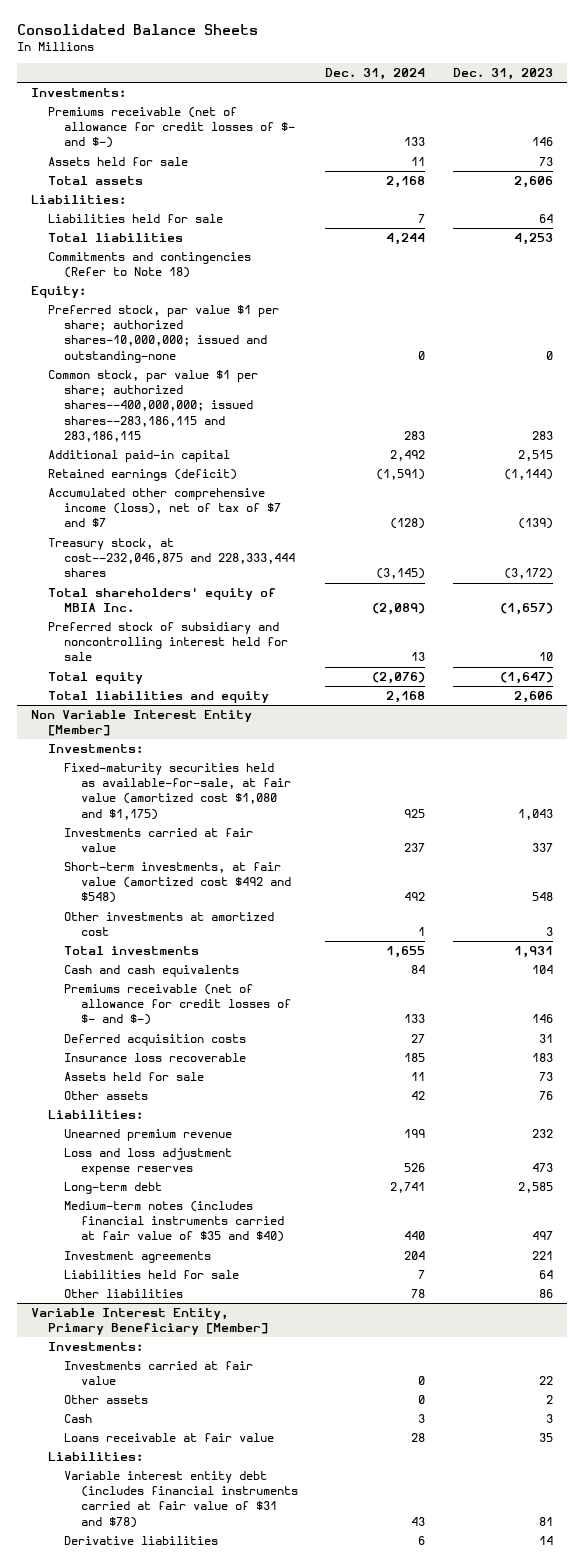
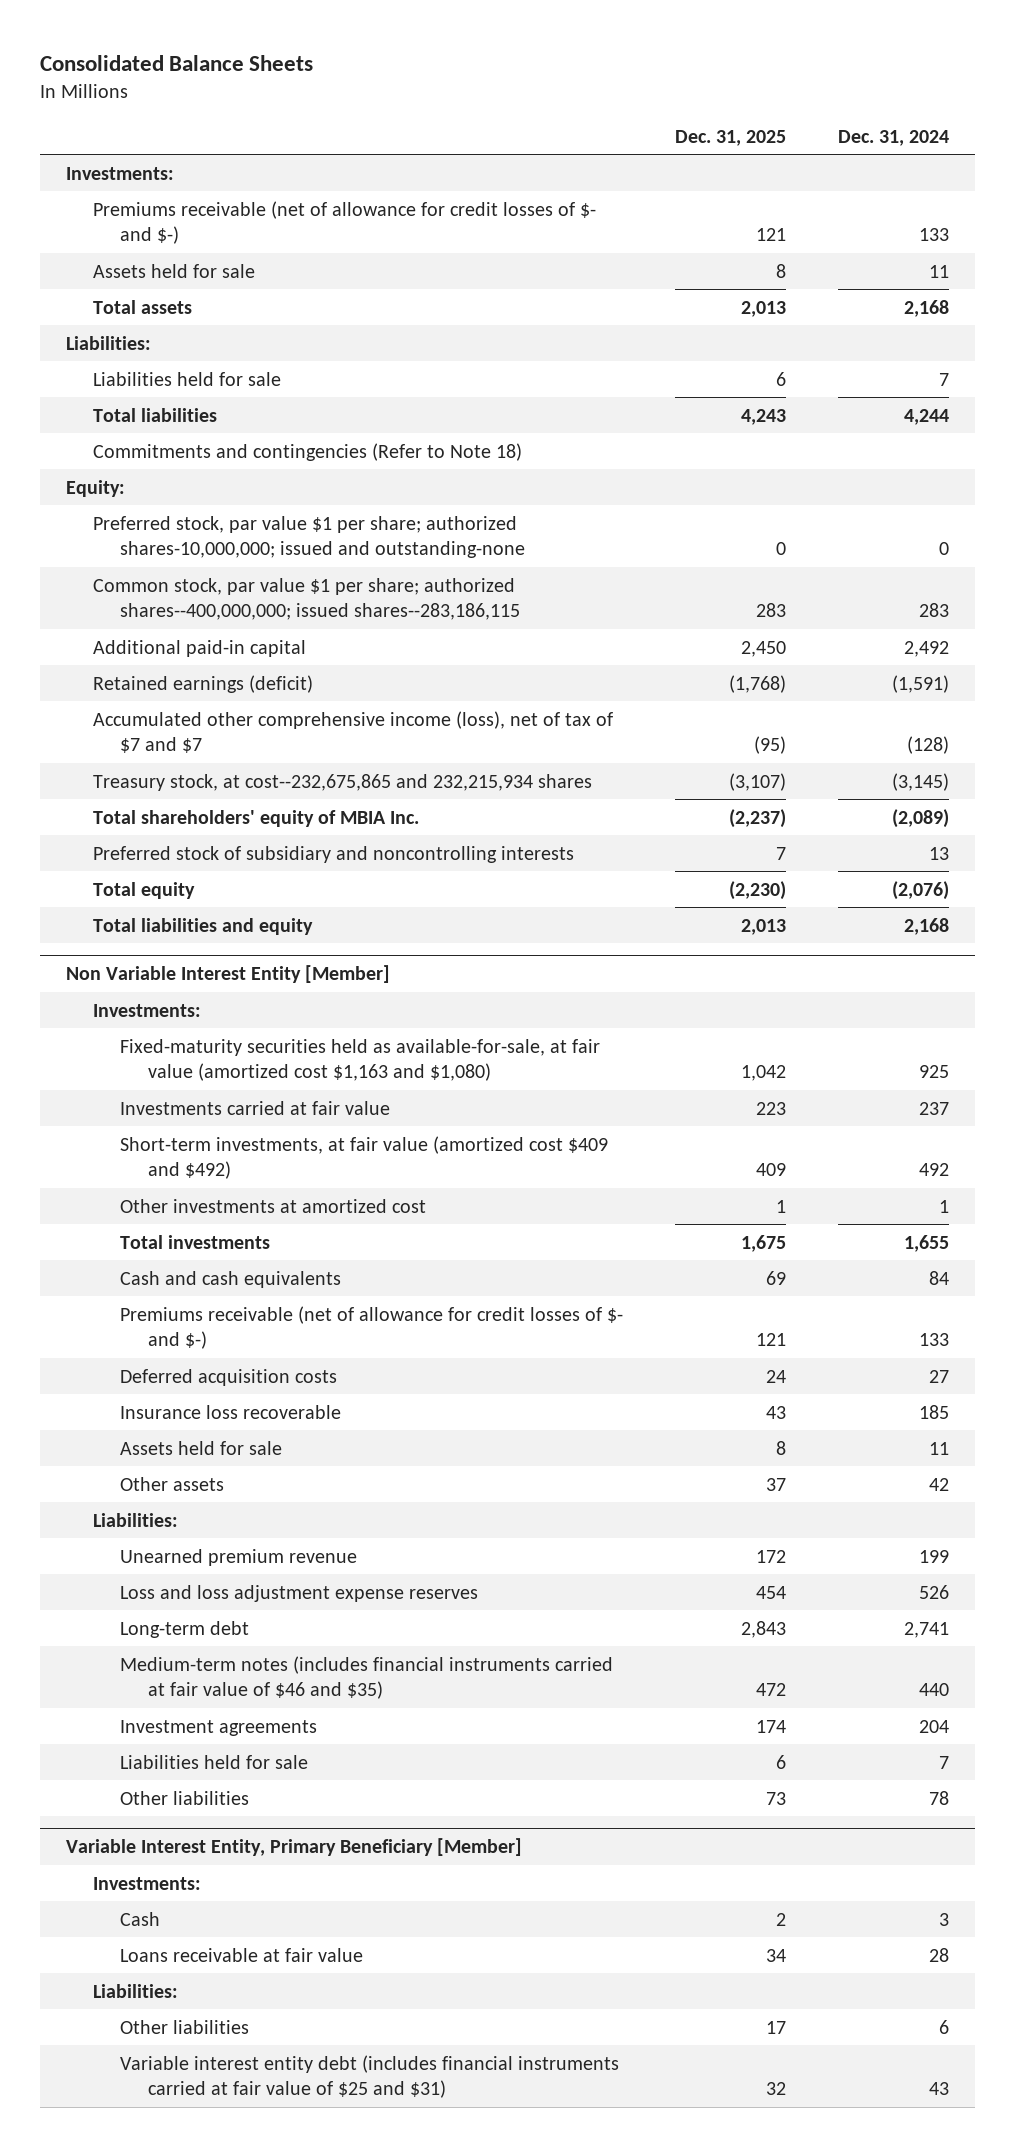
- | Dec. 31, 2024 | Dec. 31, 2023
+ | Dec. 31, 2025 | Dec. 31, 2024
- Common stock, par value $1 per share; authorized shares--400,000,000; issued shares--283,186,115 and 283,186,115 | 283 | 283
+ Common stock, par value $1 per share; authorized shares--400,000,000; issued shares--283,186,115 | 283 | 283
- Treasury stock, at cost--232,046,875 and 228,333,444 shares | (3,145) | (3,172)
+ Treasury stock, at cost--232,675,865 and 232,215,934 shares | (3,107) | (3,145)
- Preferred stock of subsidiary and noncontrolling interest held for sale | 13 | 10
+ Preferred stock of subsidiary and noncontrolling interests | 7 | 13
@ Non Variable Interest Entity [Member]
- Fixed-maturity securities held as available-for-sale, at fair value (amortized cost $1,080 and $1,175) | 925 | 1,043
+ Fixed-maturity securities held as available-for-sale, at fair value (amortized cost $1,163 and $1,080) | 1,042 | 925
- Short-term investments, at fair value (amortized cost $492 and $548) | 492 | 548
+ Short-term investments, at fair value (amortized cost $409 and $492) | 409 | 492
- Medium-term notes (includes financial instruments carried at fair value of $35 and $40) | 440 | 497
+ Medium-term notes (includes financial instruments carried at fair value of $46 and $35) | 472 | 440
@ Variable Interest Entity, Primary Beneficiary [Member]
- Investments carried at fair value | 0 | 22
- Other assets | 0 | 2
- Variable interest entity debt (includes financial instruments carried at fair value of $31 and $78) | 43 | 81
- Derivative liabilities | 6 | 14
+ Other liabilities | 17 | 6
+ Variable interest entity debt (includes financial instruments carried at fair value of $25 and $31) | 32 | 43

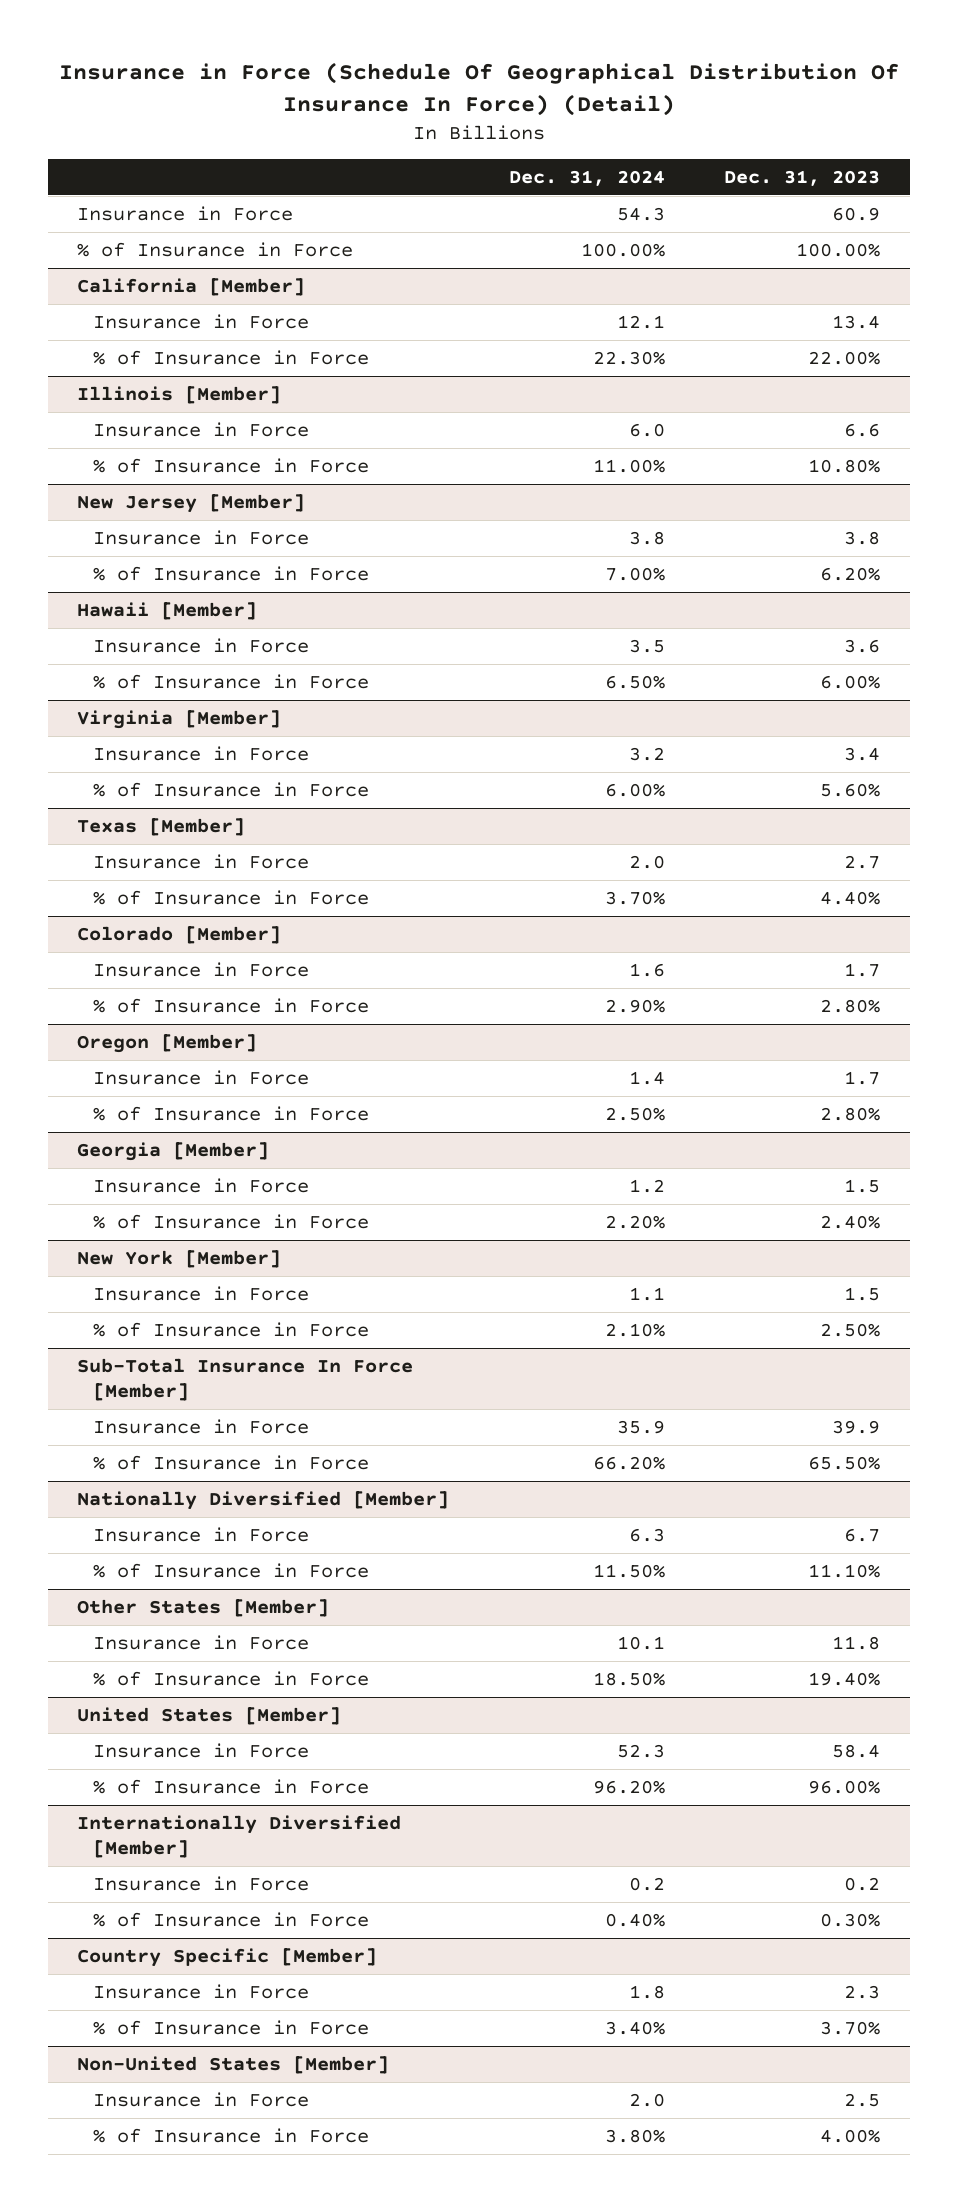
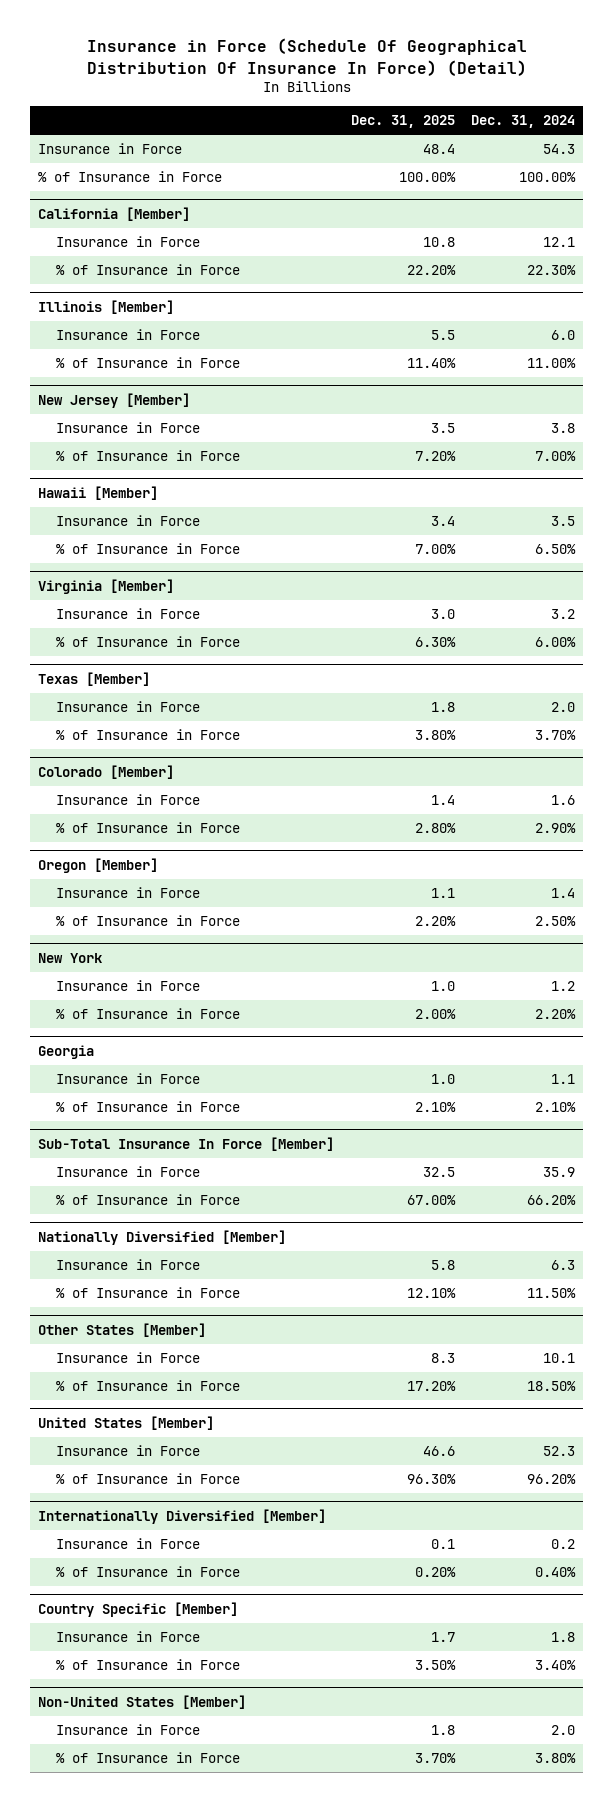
- | Dec. 31, 2024 | Dec. 31, 2023
+ | Dec. 31, 2025 | Dec. 31, 2024
- Georgia [Member]
+ New York
- New York [Member]
+ Georgia

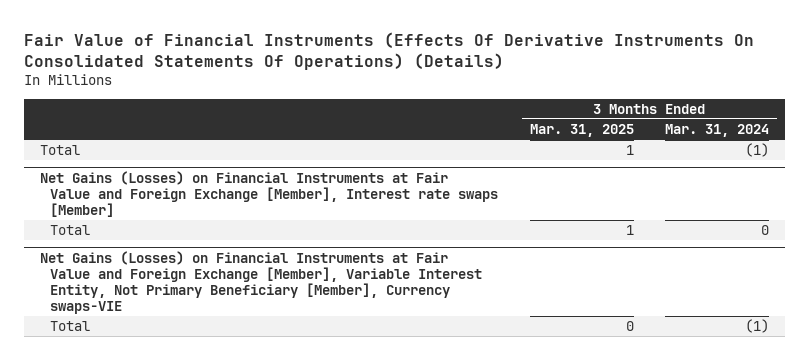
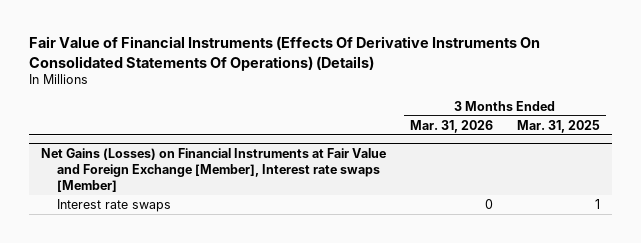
- | 3 Months Ended Mar. 31, 2025 | 3 Months Ended Mar. 31, 2024
+ | 3 Months Ended Mar. 31, 2026 | 3 Months Ended Mar. 31, 2025
- Total | 1 | (1)
@ Net Gains (Losses) on Financial Instruments at Fair Value and Foreign Exchange [Member], Interest rate swaps [Member]
- Total | 1 | 0
- Net Gains (Losses) on Financial Instruments at Fair Value and Foreign Exchange [Member], Variable Interest Entity, Not Primary Beneficiary [Member], Currency swaps-VIE
- Total | 0 | (1)
@ Net Gains (Losses) on Financial Instruments at Fair Value and Foreign Exchange [Member], Interest rate swaps [Member]
+ Interest rate swaps | 0 | 1

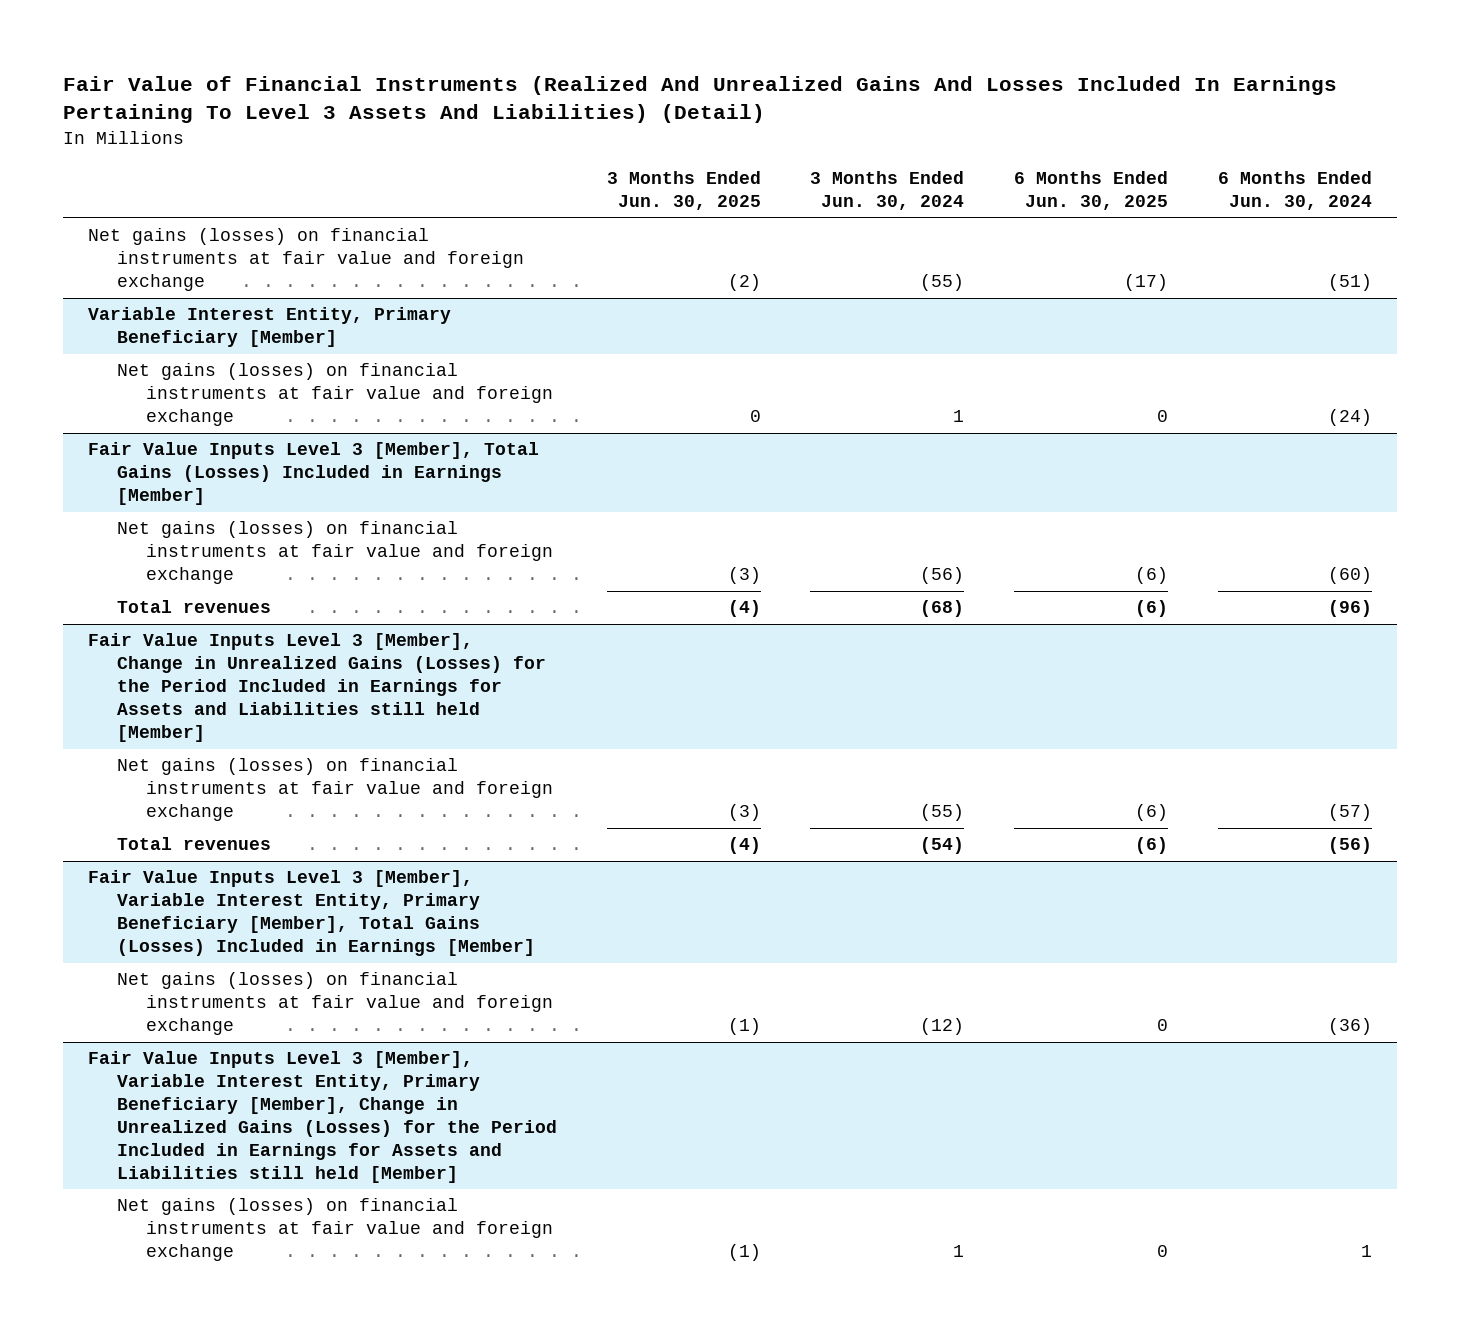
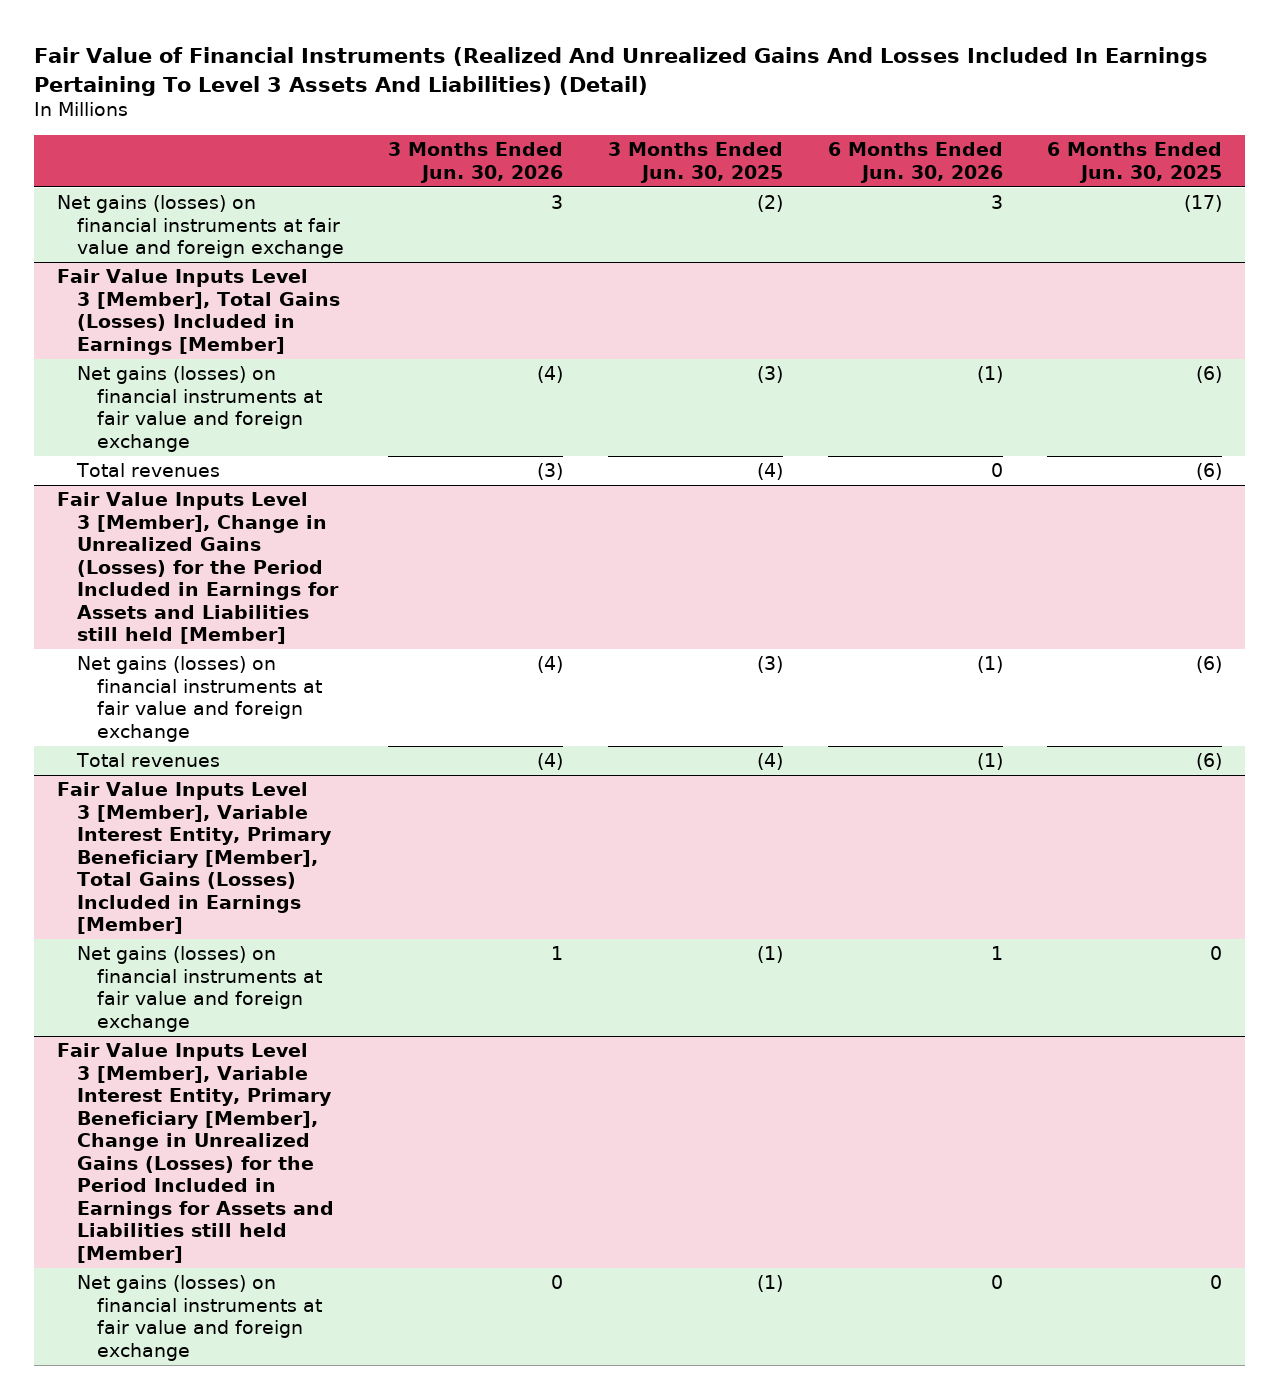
- | 3 Months Ended Jun. 30, 2025 | 3 Months Ended Jun. 30, 2024 | 6 Months Ended Jun. 30, 2025 | 6 Months Ended Jun. 30, 2024
+ | 3 Months Ended Jun. 30, 2026 | 3 Months Ended Jun. 30, 2025 | 6 Months Ended Jun. 30, 2026 | 6 Months Ended Jun. 30, 2025
- Variable Interest Entity, Primary Beneficiary [Member]
- Net gains (losses) on financial instruments at fair value and foreign exchange | 0 | 1 | 0 | (24)

